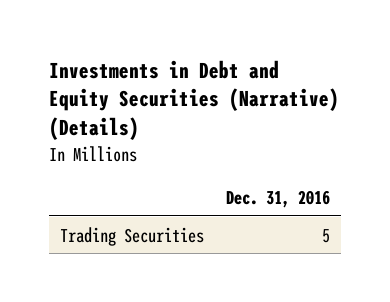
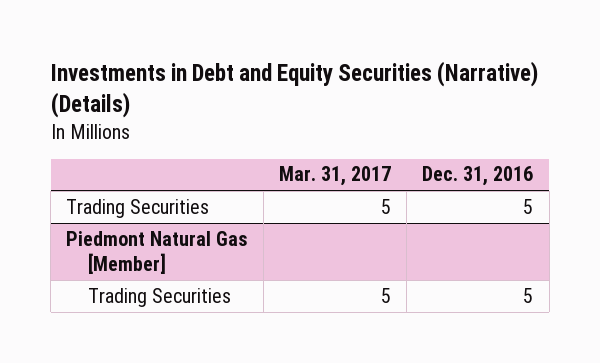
- | Dec. 31, 2016
+ | Mar. 31, 2017 | Dec. 31, 2016
+ Piedmont Natural Gas [Member]
+ Trading Securities | 5 | 5

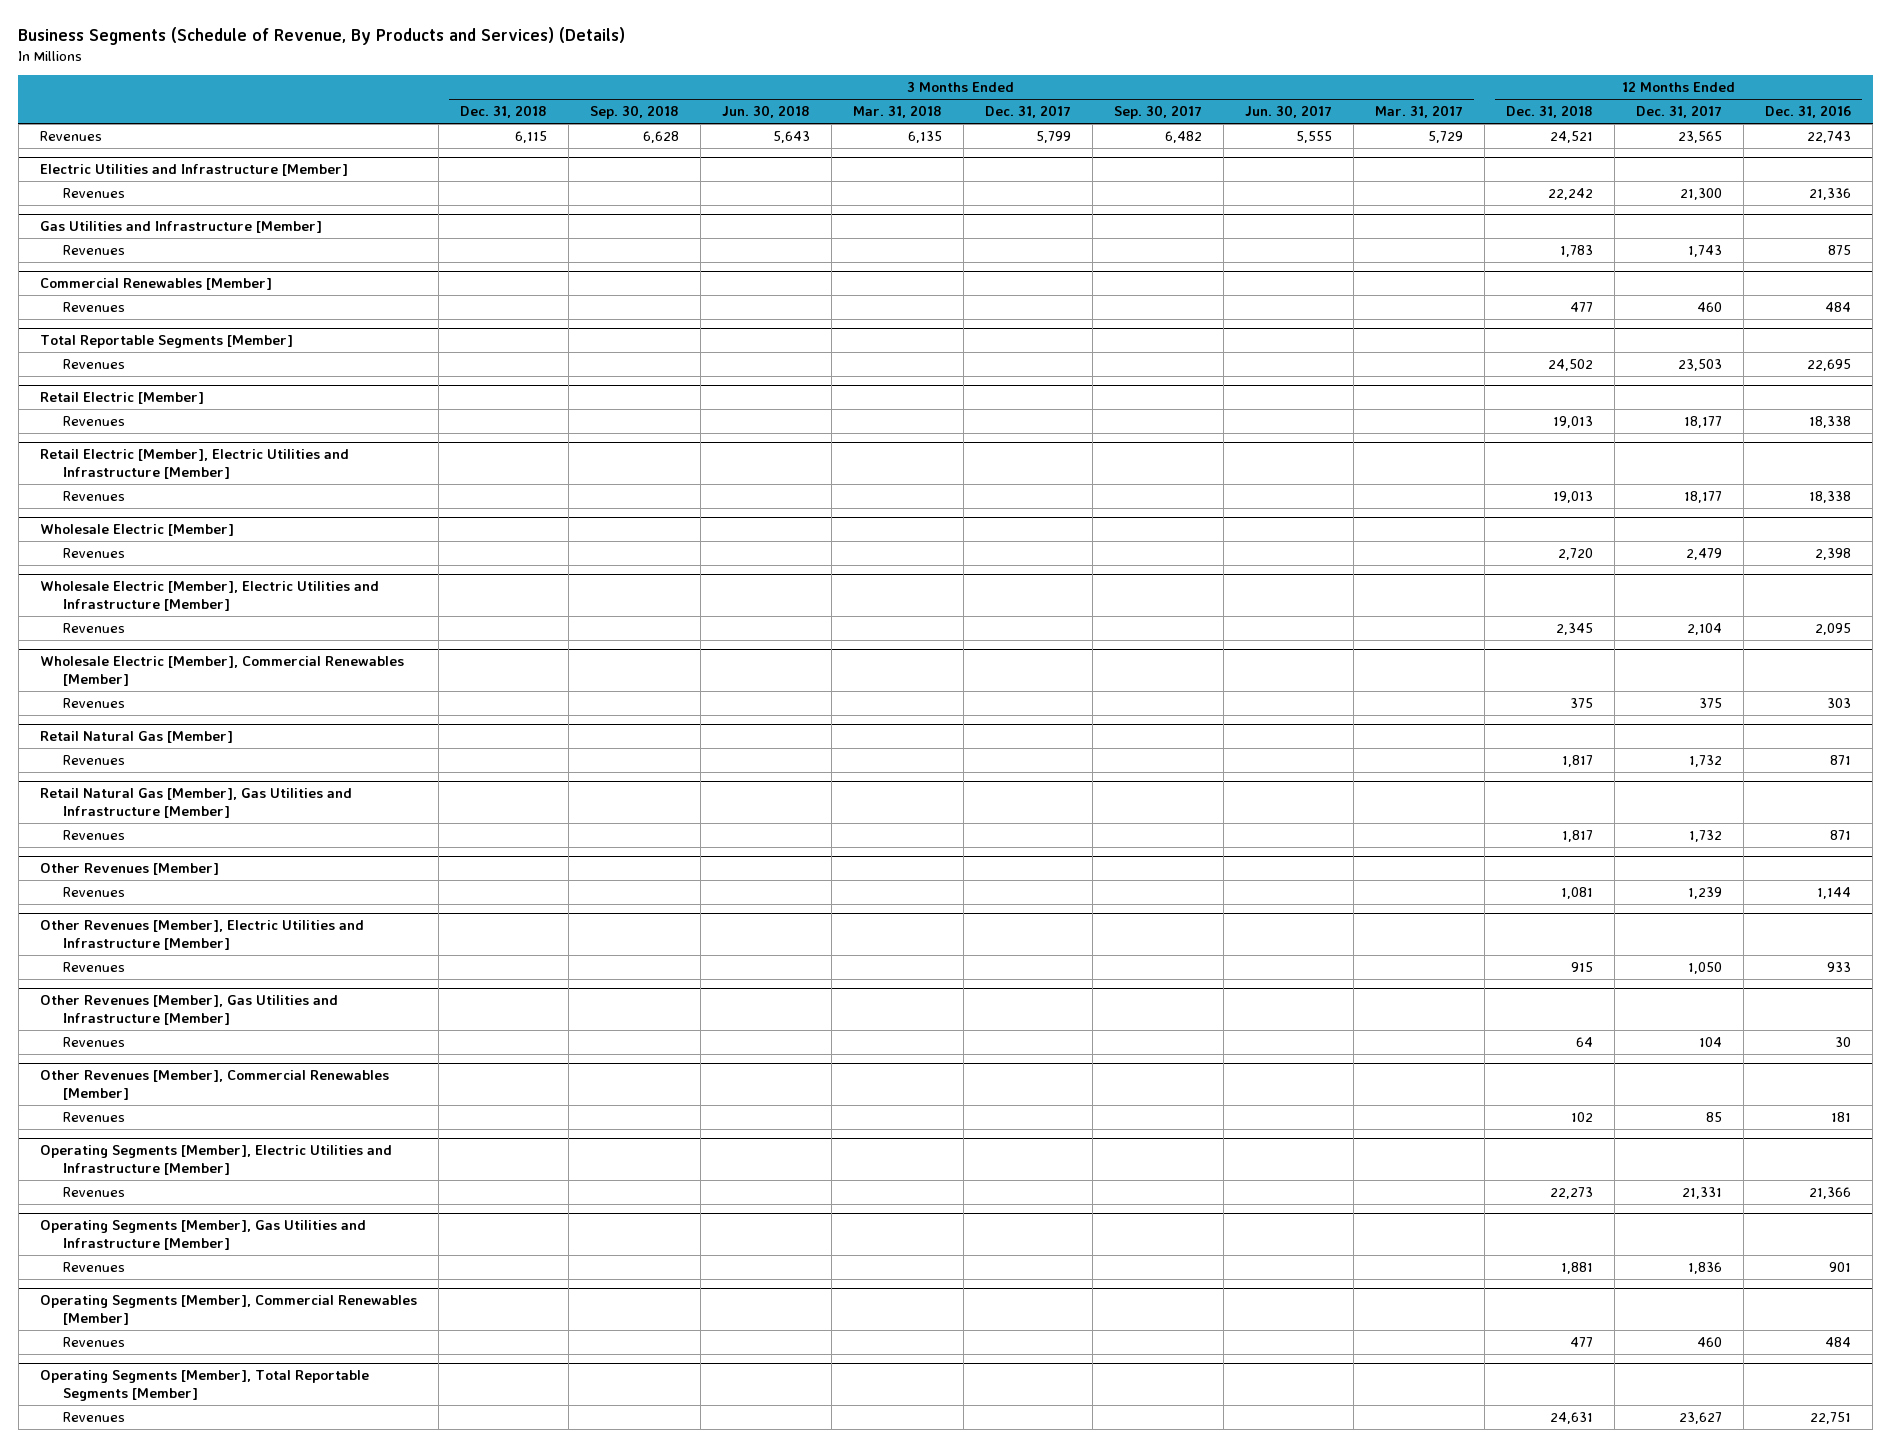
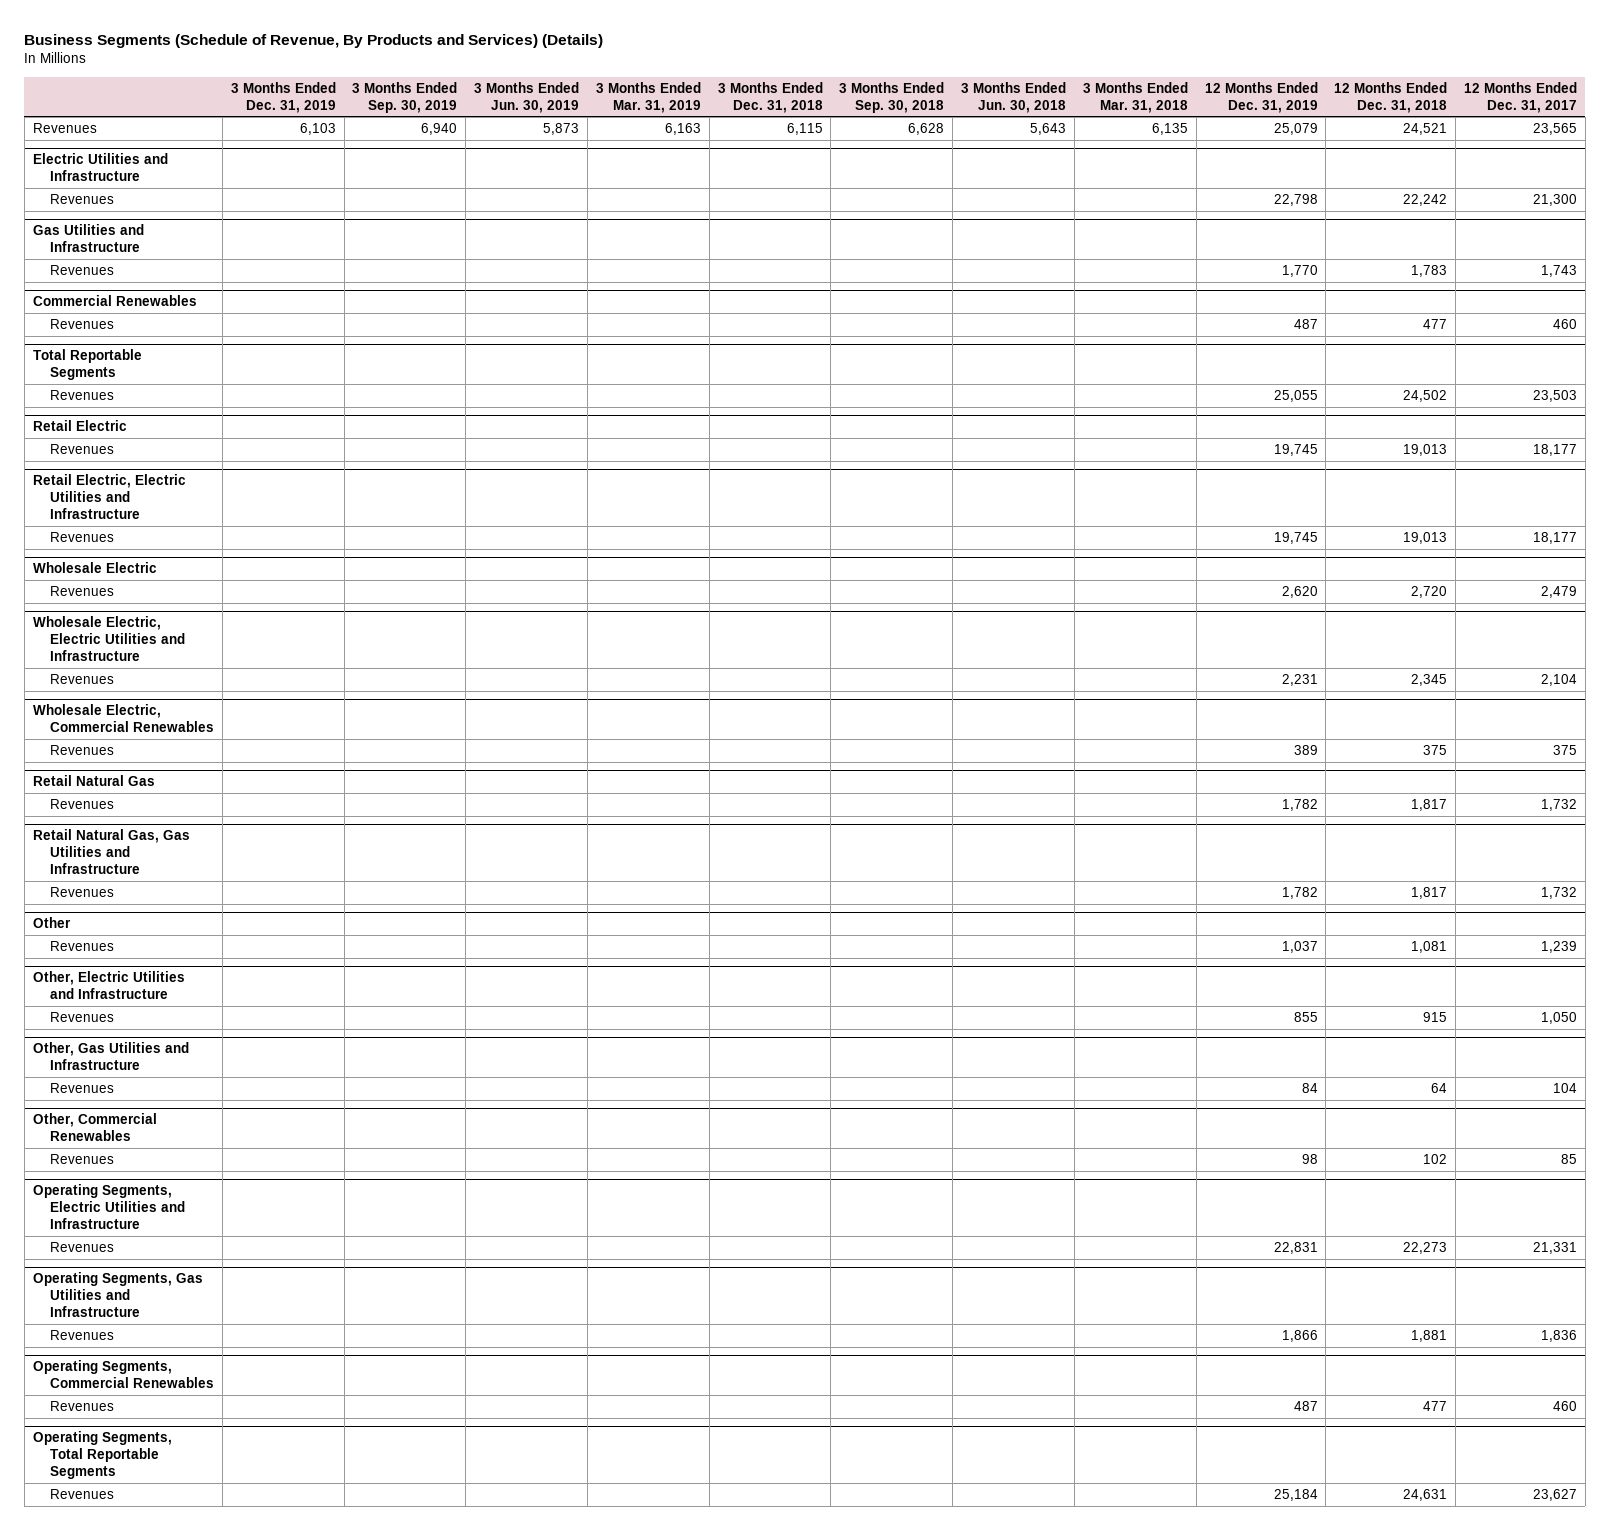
- | 3 Months Ended Dec. 31, 2018 | 3 Months Ended Sep. 30, 2018 | 3 Months Ended Jun. 30, 2018 | 3 Months Ended Mar. 31, 2018 | 3 Months Ended Dec. 31, 2017 | 3 Months Ended Sep. 30, 2017 | 3 Months Ended Jun. 30, 2017 | 3 Months Ended Mar. 31, 2017 | 12 Months Ended Dec. 31, 2018 | 12 Months Ended Dec. 31, 2017 | 12 Months Ended Dec. 31, 2016
+ | 3 Months Ended Dec. 31, 2019 | 3 Months Ended Sep. 30, 2019 | 3 Months Ended Jun. 30, 2019 | 3 Months Ended Mar. 31, 2019 | 3 Months Ended Dec. 31, 2018 | 3 Months Ended Sep. 30, 2018 | 3 Months Ended Jun. 30, 2018 | 3 Months Ended Mar. 31, 2018 | 12 Months Ended Dec. 31, 2019 | 12 Months Ended Dec. 31, 2018 | 12 Months Ended Dec. 31, 2017
- Electric Utilities and Infrastructure [Member]
+ Electric Utilities and Infrastructure
- Gas Utilities and Infrastructure [Member]
+ Gas Utilities and Infrastructure
- Commercial Renewables [Member]
+ Commercial Renewables
- Total Reportable Segments [Member]
+ Total Reportable Segments
- Retail Electric [Member]
+ Retail Electric
- Retail Electric [Member], Electric Utilities and Infrastructure [Member]
+ Retail Electric, Electric Utilities and Infrastructure
- Wholesale Electric [Member]
+ Wholesale Electric
- Wholesale Electric [Member], Electric Utilities and Infrastructure [Member]
+ Wholesale Electric, Electric Utilities and Infrastructure
- Wholesale Electric [Member], Commercial Renewables [Member]
+ Wholesale Electric, Commercial Renewables
- Retail Natural Gas [Member]
+ Retail Natural Gas
- Retail Natural Gas [Member], Gas Utilities and Infrastructure [Member]
+ Retail Natural Gas, Gas Utilities and Infrastructure
- Other Revenues [Member]
+ Other
- Other Revenues [Member], Electric Utilities and Infrastructure [Member]
+ Other, Electric Utilities and Infrastructure
- Other Revenues [Member], Gas Utilities and Infrastructure [Member]
+ Other, Gas Utilities and Infrastructure
- Other Revenues [Member], Commercial Renewables [Member]
+ Other, Commercial Renewables
- Operating Segments [Member], Electric Utilities and Infrastructure [Member]
+ Operating Segments, Electric Utilities and Infrastructure
- Operating Segments [Member], Gas Utilities and Infrastructure [Member]
+ Operating Segments, Gas Utilities and Infrastructure
- Operating Segments [Member], Commercial Renewables [Member]
+ Operating Segments, Commercial Renewables
- Operating Segments [Member], Total Reportable Segments [Member]
+ Operating Segments, Total Reportable Segments

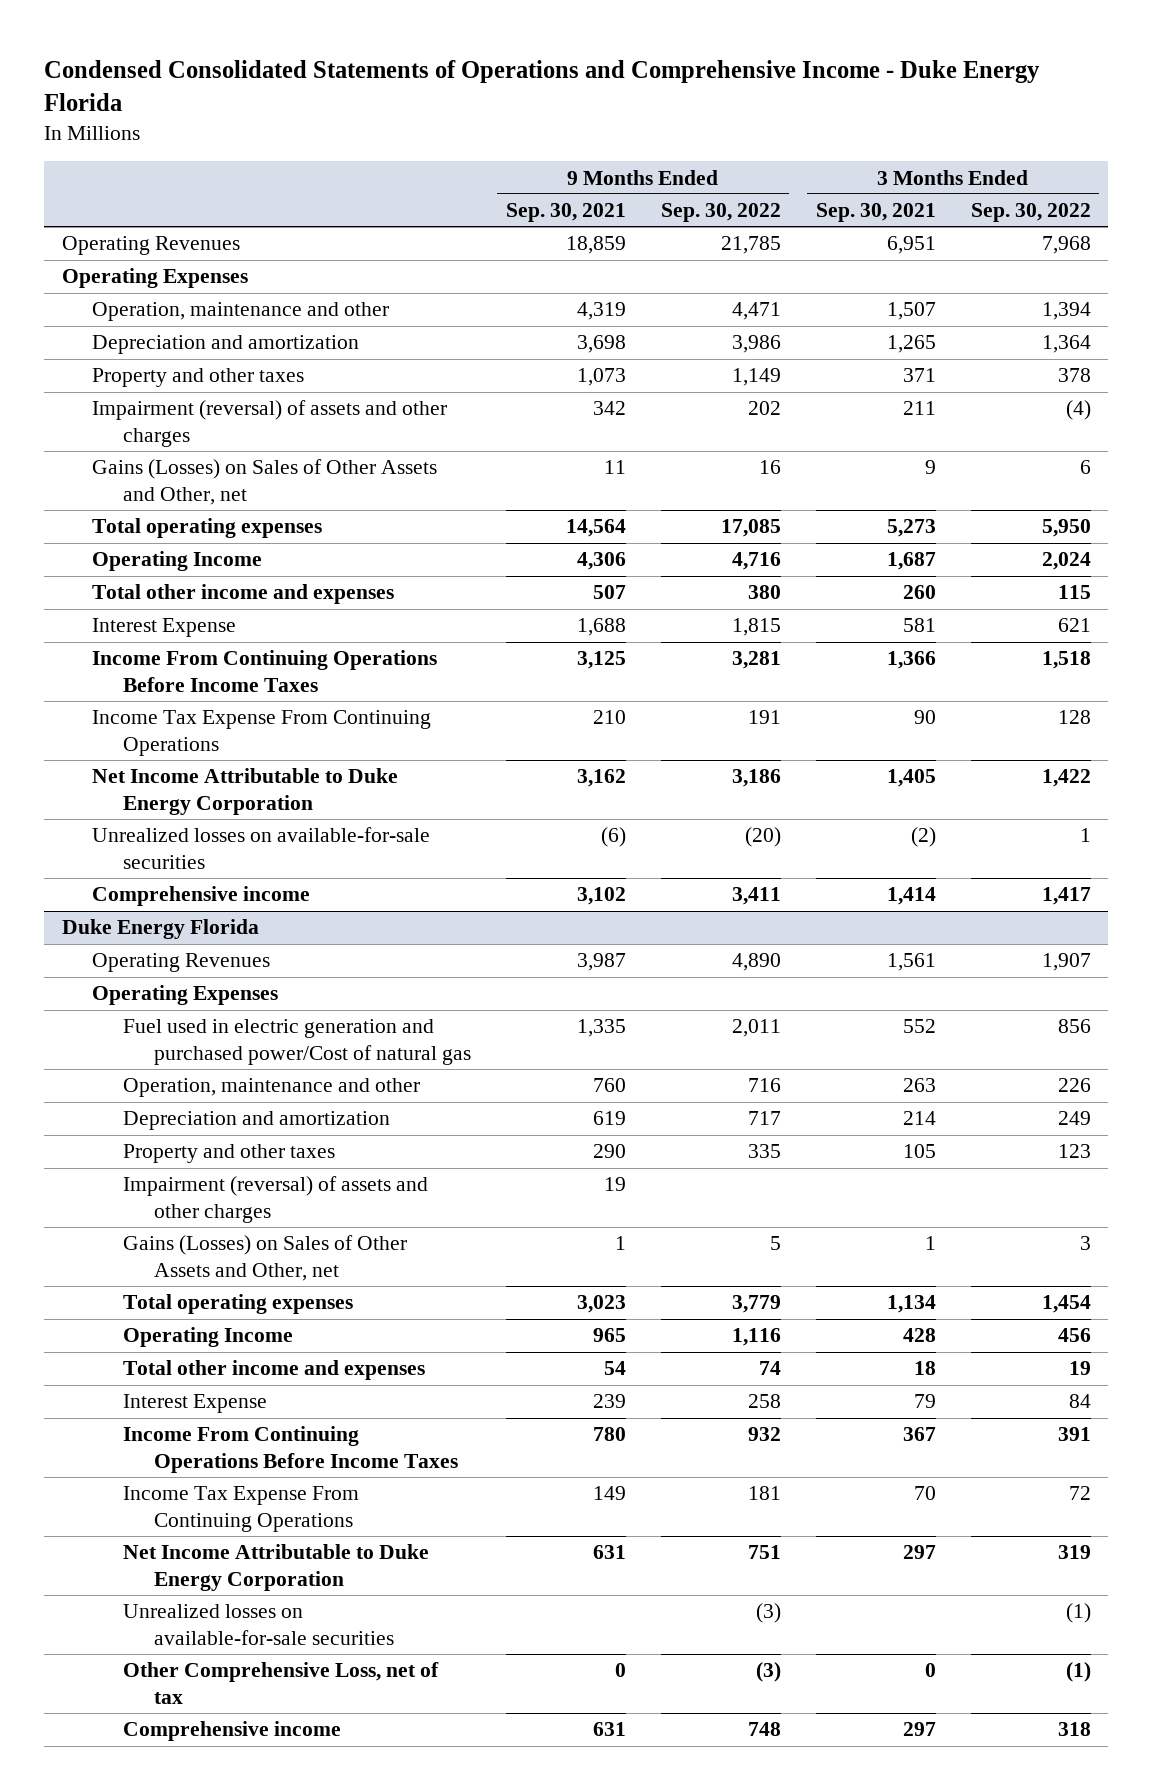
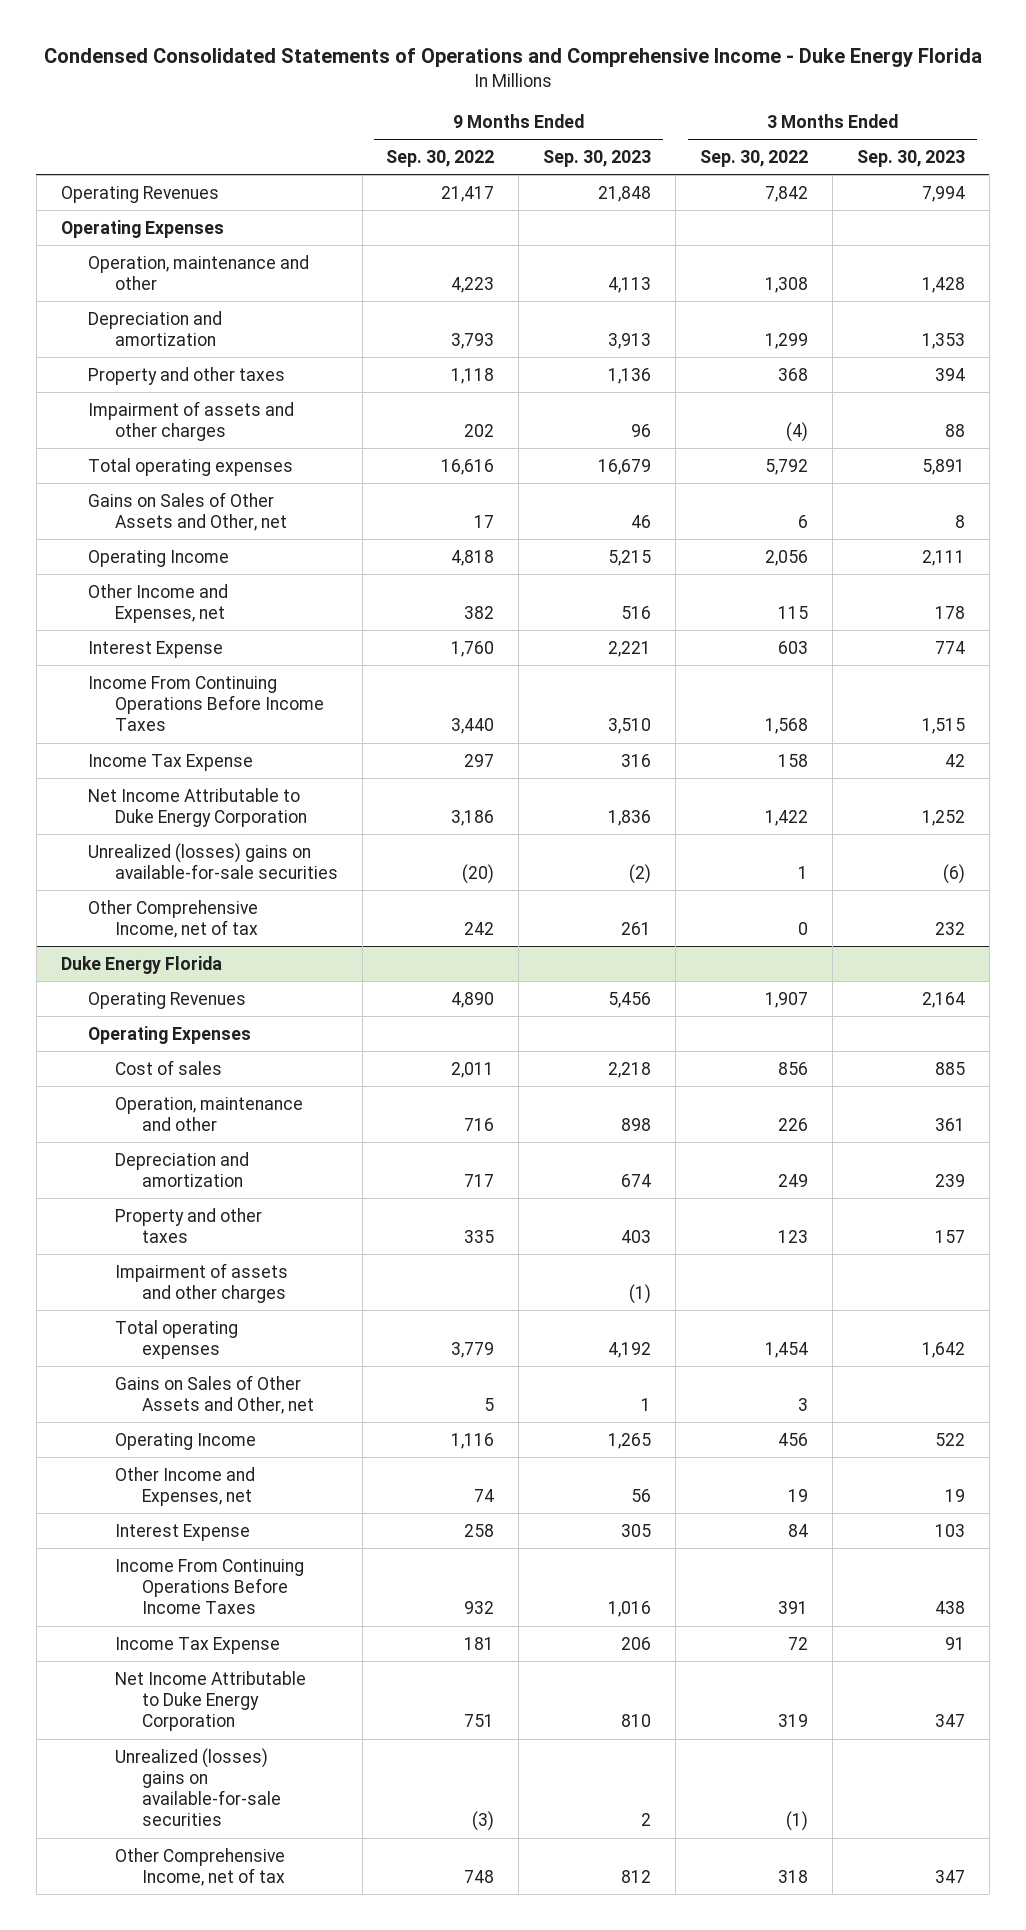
- | 9 Months Ended Sep. 30, 2021 | 9 Months Ended Sep. 30, 2022 | 3 Months Ended Sep. 30, 2021 | 3 Months Ended Sep. 30, 2022
+ | 9 Months Ended Sep. 30, 2022 | 9 Months Ended Sep. 30, 2023 | 3 Months Ended Sep. 30, 2022 | 3 Months Ended Sep. 30, 2023
- Operating Revenues | 18,859 | 21,785 | 6,951 | 7,968
+ Operating Revenues | 21,417 | 21,848 | 7,842 | 7,994
- Operation, maintenance and other | 4,319 | 4,471 | 1,507 | 1,394
- Depreciation and amortization | 3,698 | 3,986 | 1,265 | 1,364
- Property and other taxes | 1,073 | 1,149 | 371 | 378
- Impairment (reversal) of assets and other charges | 342 | 202 | 211 | (4)
- Gains (Losses) on Sales of Other Assets and Other, net | 11 | 16 | 9 | 6
- Total operating expenses | 14,564 | 17,085 | 5,273 | 5,950
- Operating Income | 4,306 | 4,716 | 1,687 | 2,024
- Total other income and expenses | 507 | 380 | 260 | 115
- Interest Expense | 1,688 | 1,815 | 581 | 621
- Income From Continuing Operations Before Income Taxes | 3,125 | 3,281 | 1,366 | 1,518
- Income Tax Expense From Continuing Operations | 210 | 191 | 90 | 128
+ Operation, maintenance and other | 4,223 | 4,113 | 1,308 | 1,428
+ Depreciation and amortization | 3,793 | 3,913 | 1,299 | 1,353
+ Property and other taxes | 1,118 | 1,136 | 368 | 394
+ Impairment of assets and other charges | 202 | 96 | (4) | 88
+ Total operating expenses | 16,616 | 16,679 | 5,792 | 5,891
+ Gains on Sales of Other Assets and Other, net | 17 | 46 | 6 | 8
+ Operating Income | 4,818 | 5,215 | 2,056 | 2,111
+ Other Income and Expenses, net | 382 | 516 | 115 | 178
+ Interest Expense | 1,760 | 2,221 | 603 | 774
+ Income From Continuing Operations Before Income Taxes | 3,440 | 3,510 | 1,568 | 1,515
+ Income Tax Expense | 297 | 316 | 158 | 42
- Unrealized losses on available-for-sale securities | (6) | (20) | (2) | 1
- Comprehensive income | 3,102 | 3,411 | 1,414 | 1,417
+ Unrealized (losses) gains on available-for-sale securities | (20) | (2) | 1 | (6)
+ Other Comprehensive Income, net of tax | 242 | 261 | 0 | 232
@ Duke Energy Florida
- Fuel used in electric generation and purchased power/Cost of natural gas | 1,335 | 2,011 | 552 | 856
+ Cost of sales | 2,011 | 2,218 | 856 | 885
- Impairment (reversal) of assets and other charges | 19 | | |
- Gains (Losses) on Sales of Other Assets and Other, net | 1 | 5 | 1 | 3
+ Impairment of assets and other charges | | (1) | |
+ Gains on Sales of Other Assets and Other, net | 5 | 1 | 3 |
- Total other income and expenses | 54 | 74 | 18 | 19
+ Other Income and Expenses, net | 74 | 56 | 19 | 19
- Income Tax Expense From Continuing Operations | 149 | 181 | 70 | 72
+ Income Tax Expense | 181 | 206 | 72 | 91
- Unrealized losses on available-for-sale securities | | (3) | | (1)
- Other Comprehensive Loss, net of tax | 0 | (3) | 0 | (1)
- Comprehensive income | 631 | 748 | 297 | 318
+ Unrealized (losses) gains on available-for-sale securities | (3) | 2 | (1) |
+ Other Comprehensive Income, net of tax | 748 | 812 | 318 | 347

